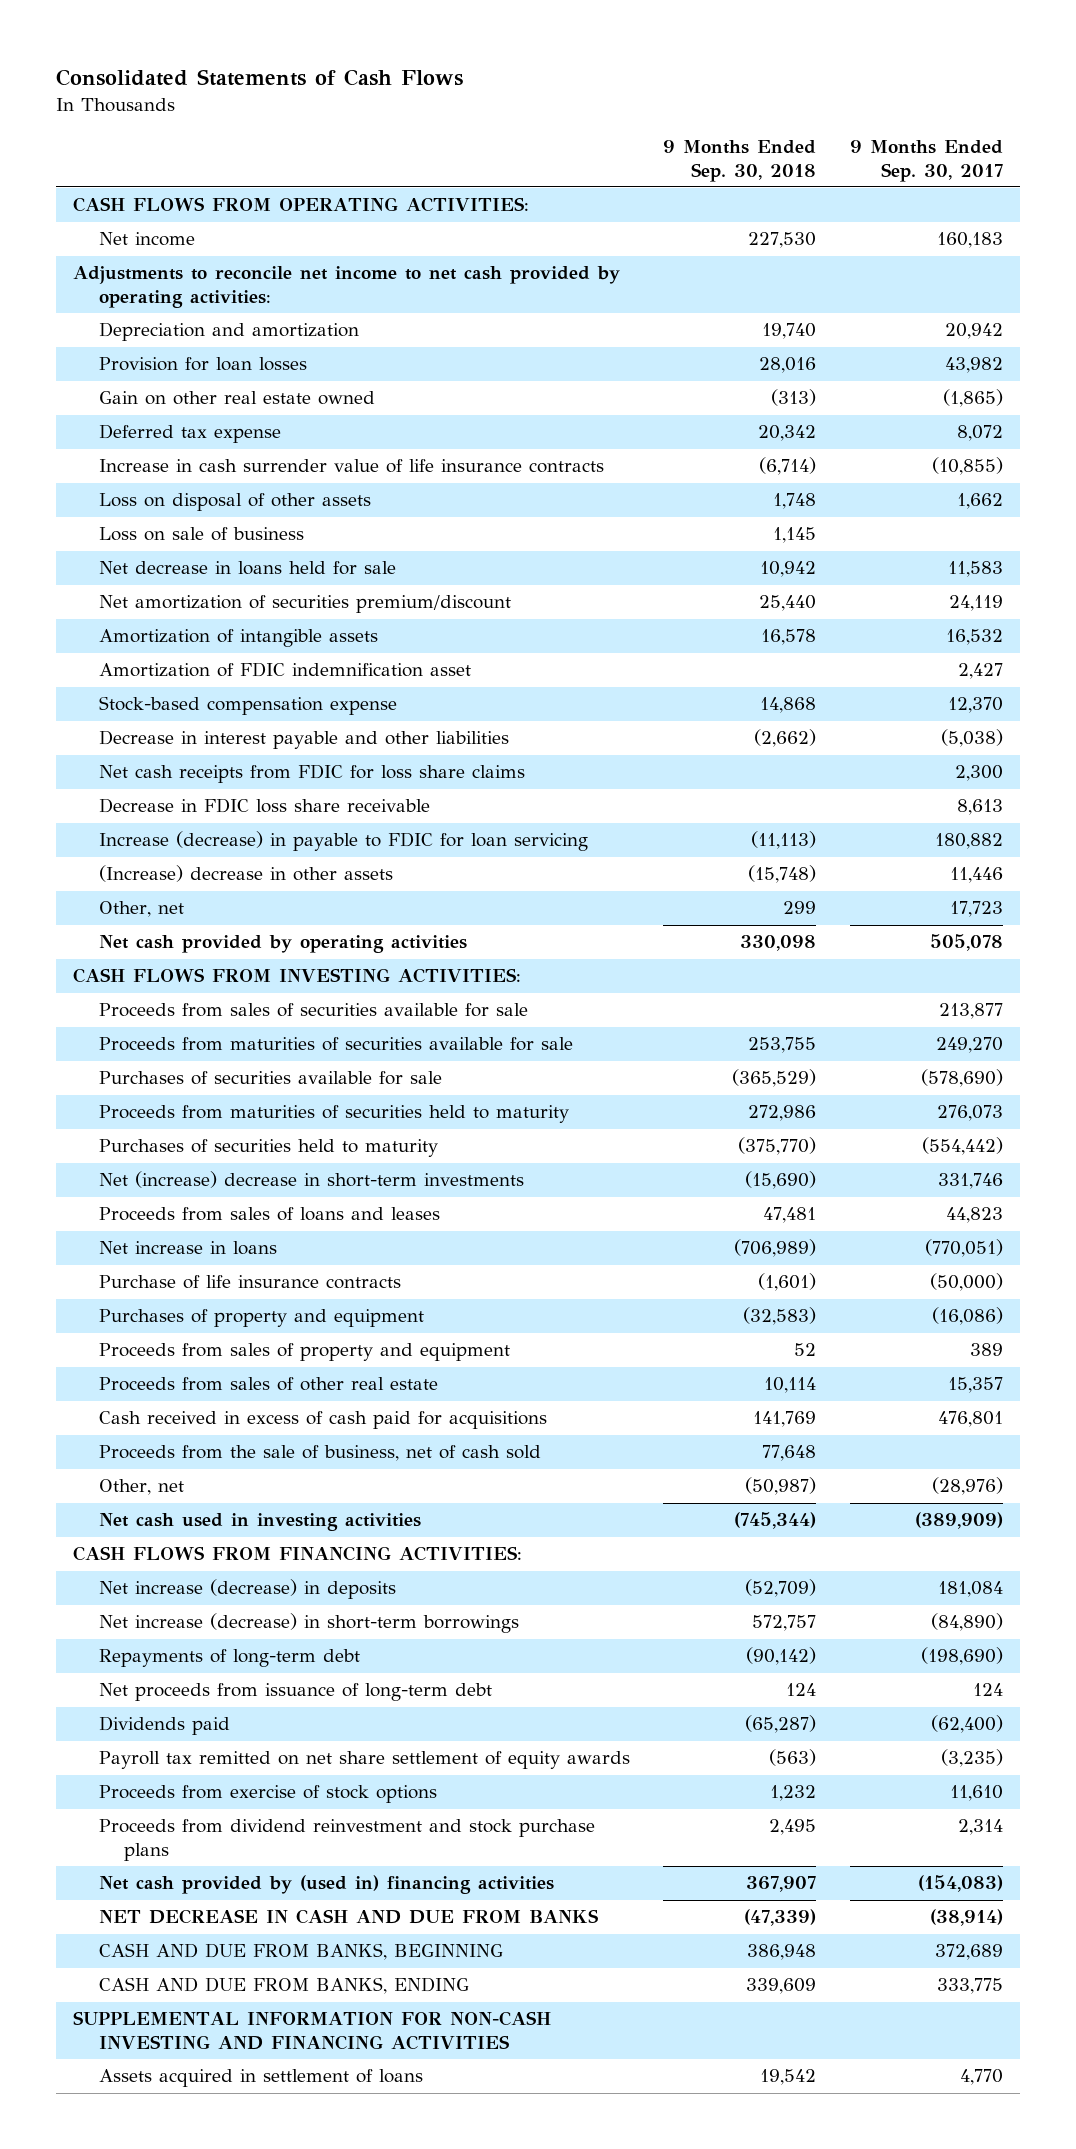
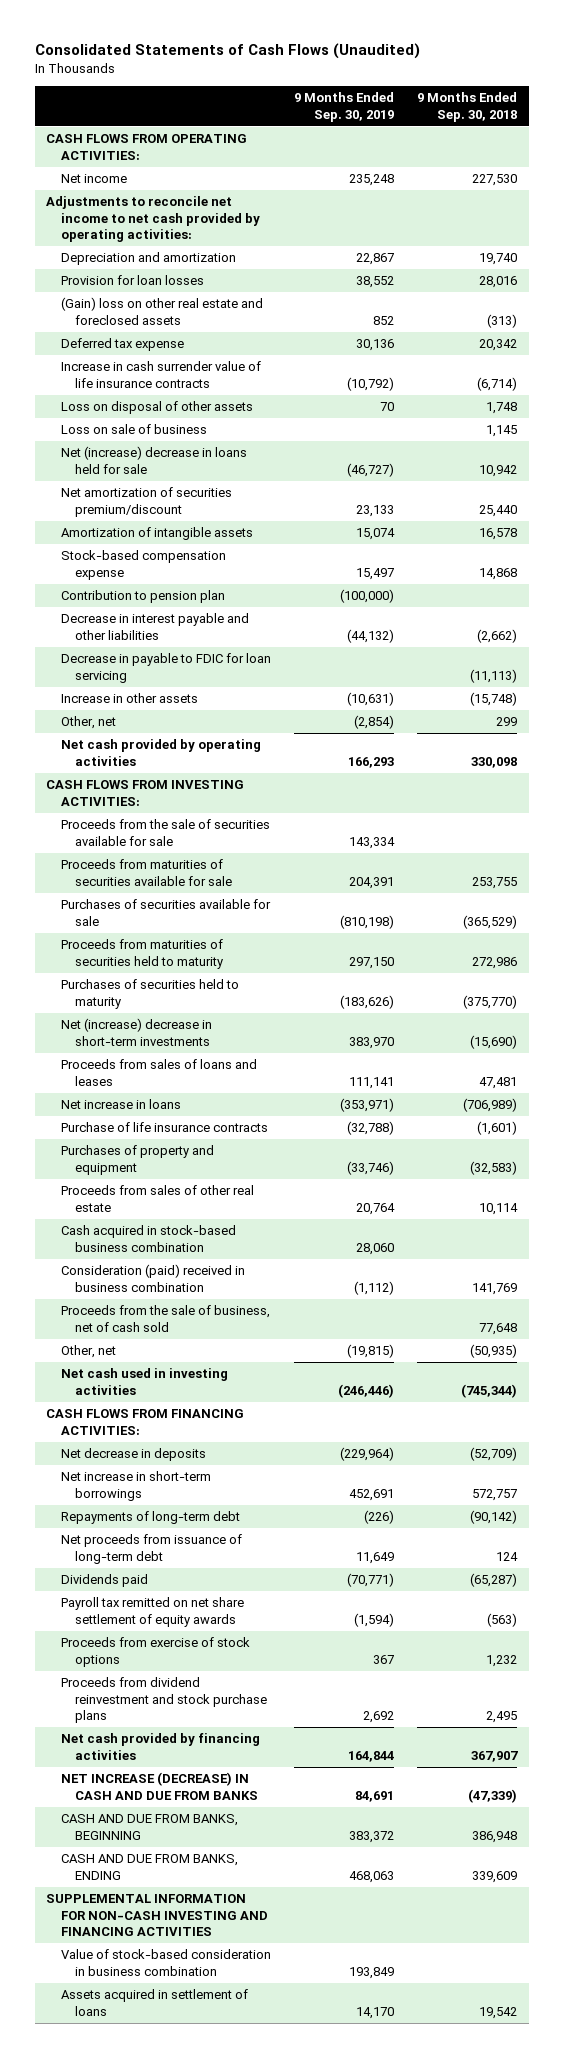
- Consolidated Statements of Cash Flows
+ Consolidated Statements of Cash Flows (Unaudited)
- | 9 Months Ended Sep. 30, 2018 | 9 Months Ended Sep. 30, 2017
+ | 9 Months Ended Sep. 30, 2019 | 9 Months Ended Sep. 30, 2018
- Gain on other real estate owned | (313) | (1,865)
+ (Gain) loss on other real estate and foreclosed assets | 852 | (313)
- Net decrease in loans held for sale | 10,942 | 11,583
+ Net (increase) decrease in loans held for sale | (46,727) | 10,942
- Amortization of FDIC indemnification asset | | 2,427
+ Contribution to pension plan | (100,000) |
- Net cash receipts from FDIC for loss share claims | | 2,300
- Decrease in FDIC loss share receivable | | 8,613
- Increase (decrease) in payable to FDIC for loan servicing | (11,113) | 180,882
- (Increase) decrease in other assets | (15,748) | 11,446
+ Decrease in payable to FDIC for loan servicing | | (11,113)
+ Increase in other assets | (10,631) | (15,748)
- Proceeds from sales of securities available for sale | | 213,877
+ Proceeds from the sale of securities available for sale | 143,334 |
- Proceeds from sales of property and equipment | 52 | 389
- Cash received in excess of cash paid for acquisitions | 141,769 | 476,801
+ Cash acquired in stock-based business combination | 28,060 |
+ Consideration (paid) received in business combination | (1,112) | 141,769
- Other, net | (50,987) | (28,976)
+ Other, net | (19,815) | (50,935)
- Net increase (decrease) in deposits | (52,709) | 181,084
- Net increase (decrease) in short-term borrowings | 572,757 | (84,890)
+ Net decrease in deposits | (229,964) | (52,709)
+ Net increase in short-term borrowings | 452,691 | 572,757
- Net cash provided by (used in) financing activities | 367,907 | (154,083)
- NET DECREASE IN CASH AND DUE FROM BANKS | (47,339) | (38,914)
+ Net cash provided by financing activities | 164,844 | 367,907
+ NET INCREASE (DECREASE) IN CASH AND DUE FROM BANKS | 84,691 | (47,339)
+ Value of stock-based consideration in business combination | 193,849 |

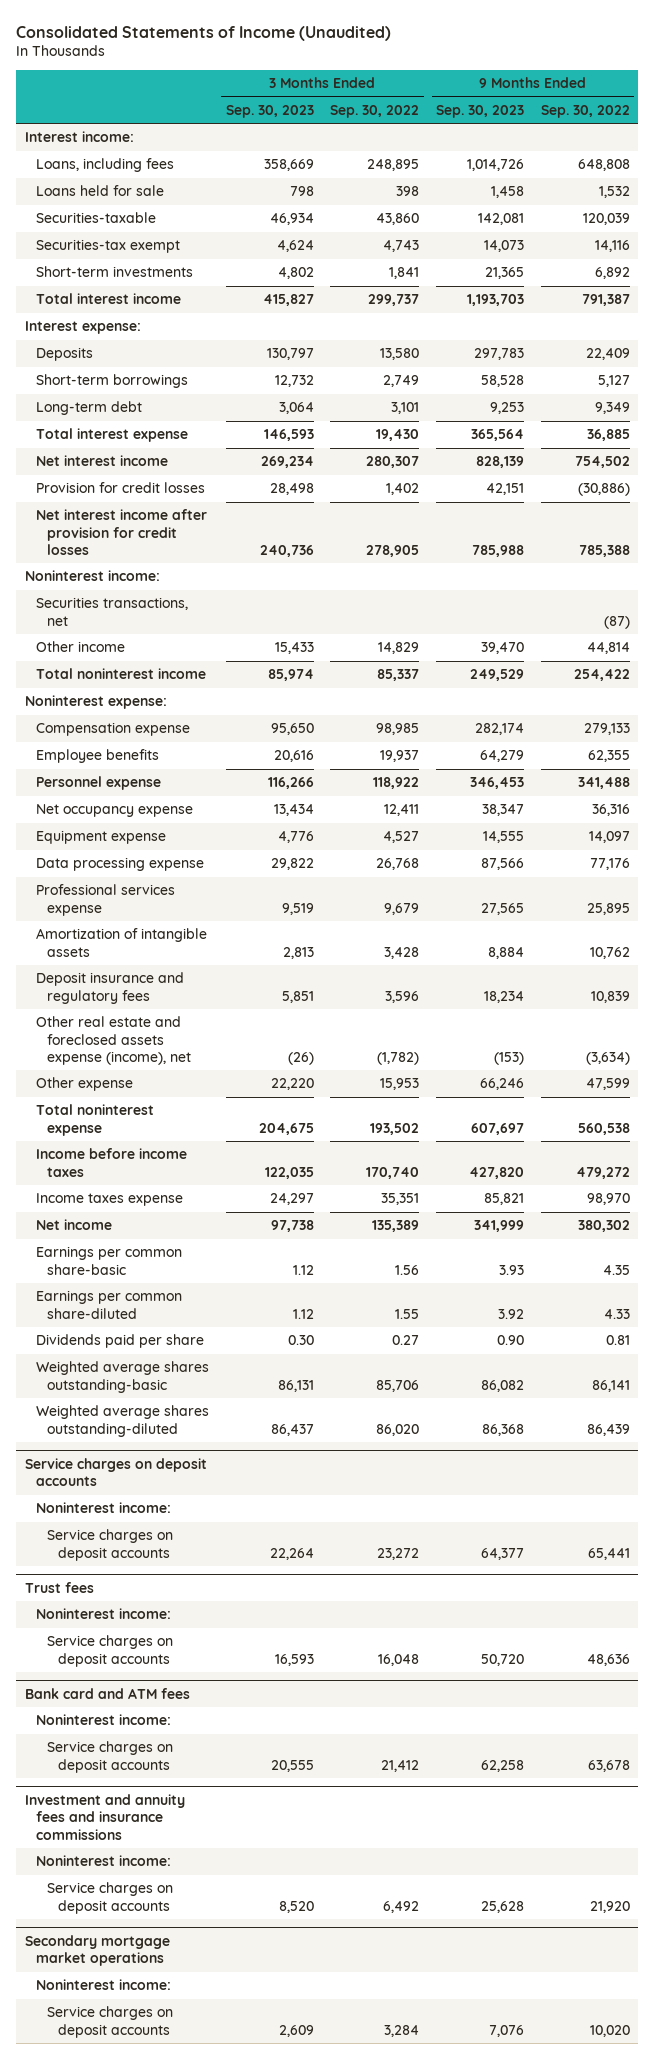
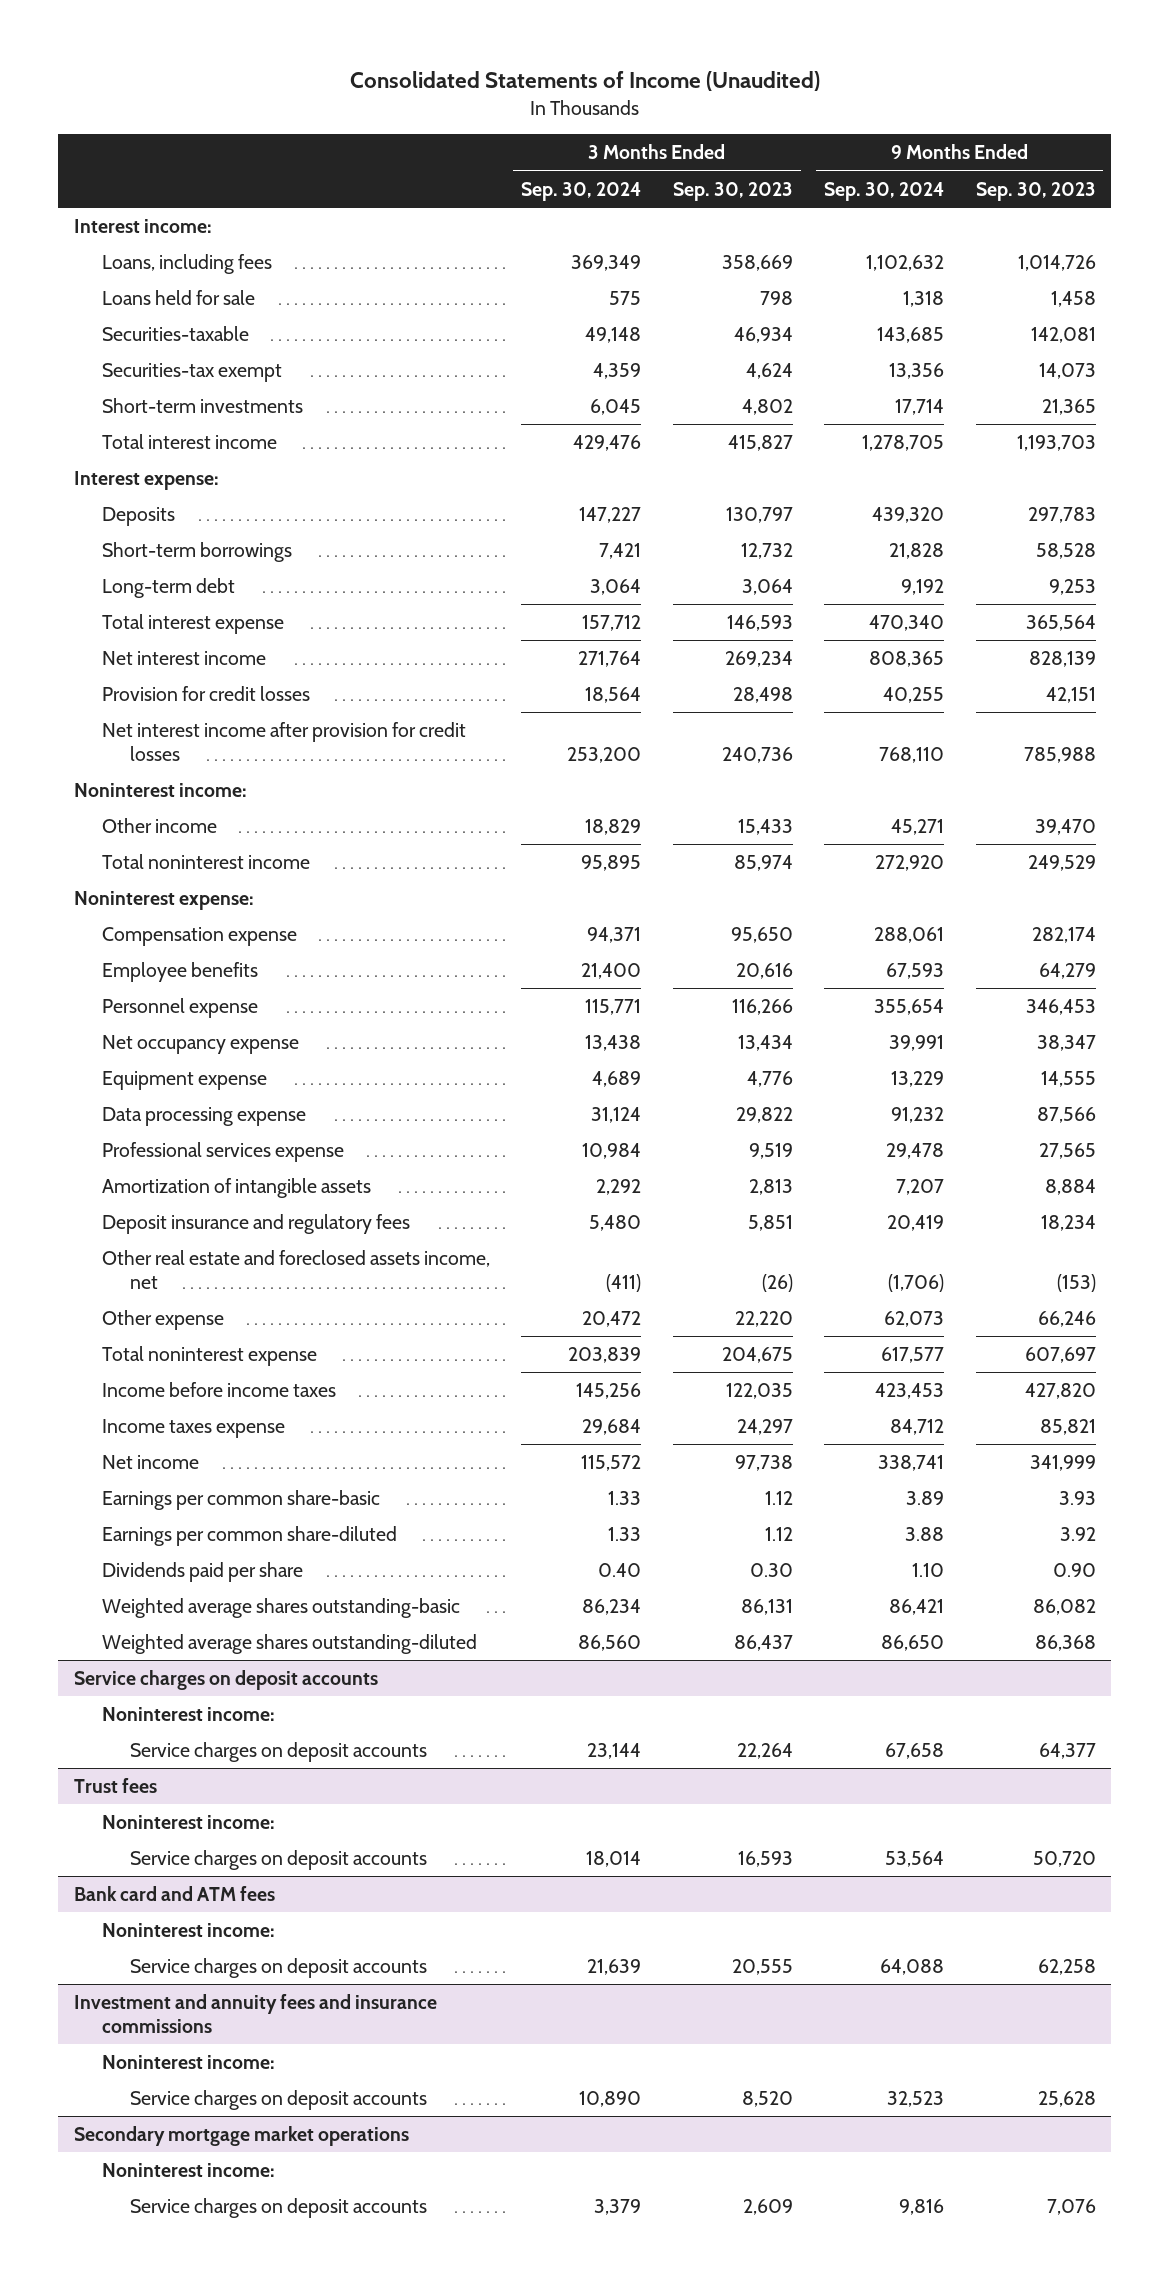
- | 3 Months Ended Sep. 30, 2023 | 3 Months Ended Sep. 30, 2022 | 9 Months Ended Sep. 30, 2023 | 9 Months Ended Sep. 30, 2022
+ | 3 Months Ended Sep. 30, 2024 | 3 Months Ended Sep. 30, 2023 | 9 Months Ended Sep. 30, 2024 | 9 Months Ended Sep. 30, 2023
- Securities transactions, net | | | | (87)
- Other real estate and foreclosed assets expense (income), net | (26) | (1,782) | (153) | (3,634)
+ Other real estate and foreclosed assets income, net | (411) | (26) | (1,706) | (153)

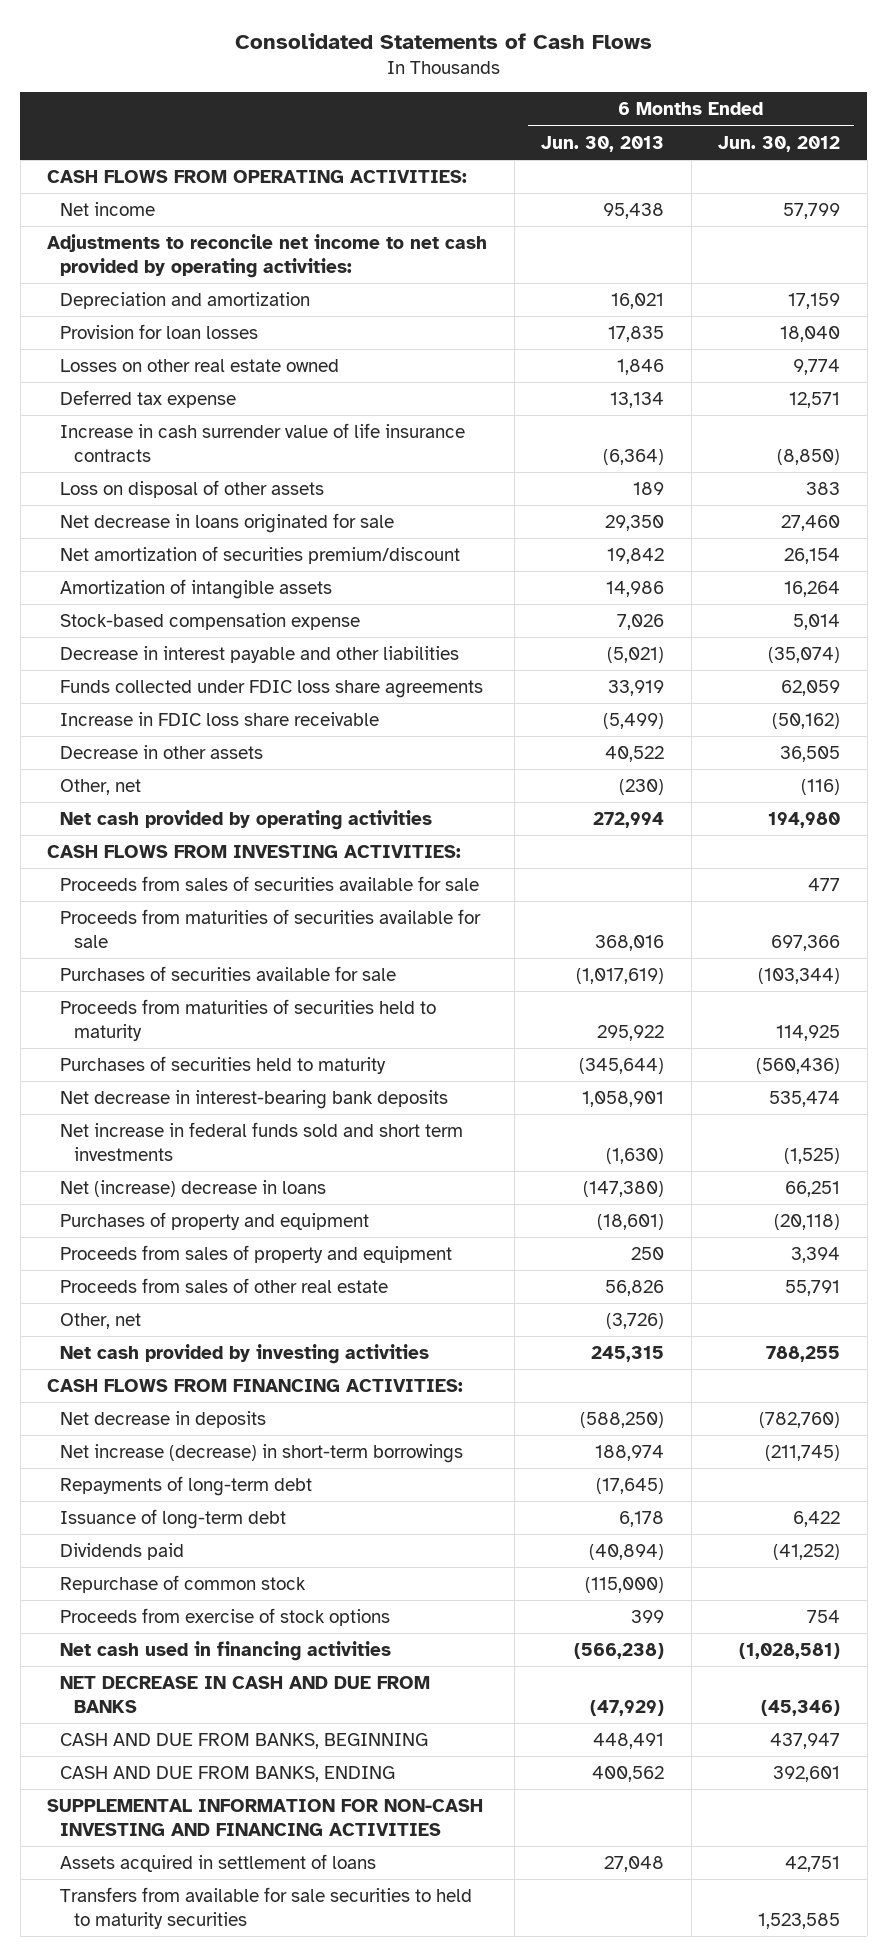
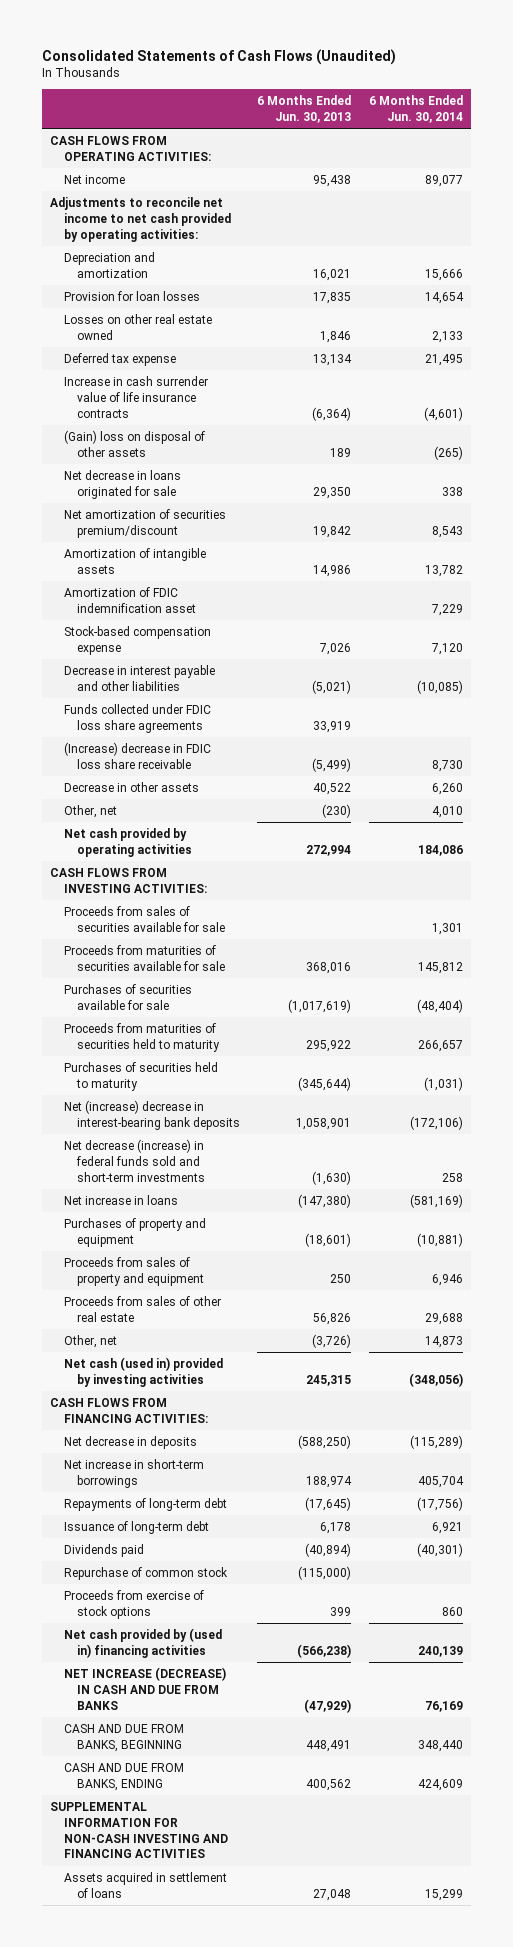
- Consolidated Statements of Cash Flows
+ Consolidated Statements of Cash Flows (Unaudited)
- | 6 Months Ended Jun. 30, 2013 | 6 Months Ended Jun. 30, 2012
+ | 6 Months Ended Jun. 30, 2013 | 6 Months Ended Jun. 30, 2014
- Loss on disposal of other assets | 189 | 383
+ (Gain) loss on disposal of other assets | 189 | (265)
+ Amortization of FDIC indemnification asset | | 7,229
- Increase in FDIC loss share receivable | (5,499) | (50,162)
+ (Increase) decrease in FDIC loss share receivable | (5,499) | 8,730
- Net decrease in interest-bearing bank deposits | 1,058,901 | 535,474
- Net increase in federal funds sold and short term investments | (1,630) | (1,525)
- Net (increase) decrease in loans | (147,380) | 66,251
+ Net (increase) decrease in interest-bearing bank deposits | 1,058,901 | (172,106)
+ Net decrease (increase) in federal funds sold and short-term investments | (1,630) | 258
+ Net increase in loans | (147,380) | (581,169)
- Net cash provided by investing activities | 245,315 | 788,255
+ Net cash (used in) provided by investing activities | 245,315 | (348,056)
- Net increase (decrease) in short-term borrowings | 188,974 | (211,745)
+ Net increase in short-term borrowings | 188,974 | 405,704
- Net cash used in financing activities | (566,238) | (1,028,581)
- NET DECREASE IN CASH AND DUE FROM BANKS | (47,929) | (45,346)
+ Net cash provided by (used in) financing activities | (566,238) | 240,139
+ NET INCREASE (DECREASE) IN CASH AND DUE FROM BANKS | (47,929) | 76,169
- Transfers from available for sale securities to held to maturity securities | | 1,523,585

